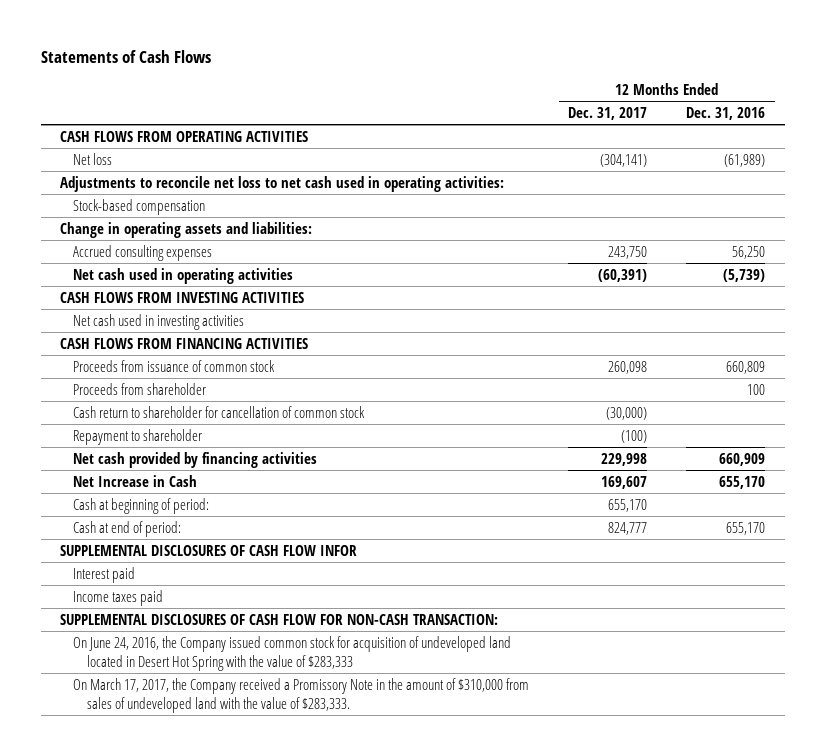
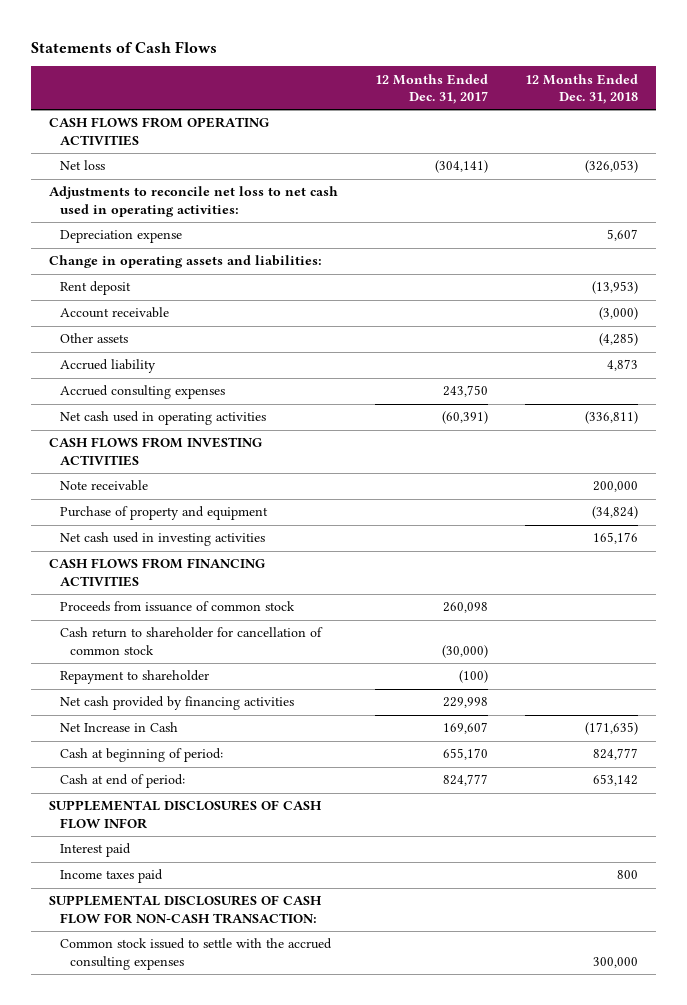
- | 12 Months Ended Dec. 31, 2017 | 12 Months Ended Dec. 31, 2016
+ | 12 Months Ended Dec. 31, 2017 | 12 Months Ended Dec. 31, 2018
- Stock-based compensation
+ Depreciation expense | | 5,607
+ Rent deposit | | (13,953)
+ Account receivable | | (3,000)
+ Other assets | | (4,285)
+ Accrued liability | | 4,873
+ Note receivable | | 200,000
+ Purchase of property and equipment | | (34,824)
- Proceeds from shareholder | | 100
- On June 24, 2016, the Company issued common stock for acquisition of undeveloped land located in Desert Hot Spring with the value of $283,333
- On March 17, 2017, the Company received a Promissory Note in the amount of $310,000 from sales of undeveloped land with the value of $283,333.
+ Common stock issued to settle with the accrued consulting expenses | | 300,000

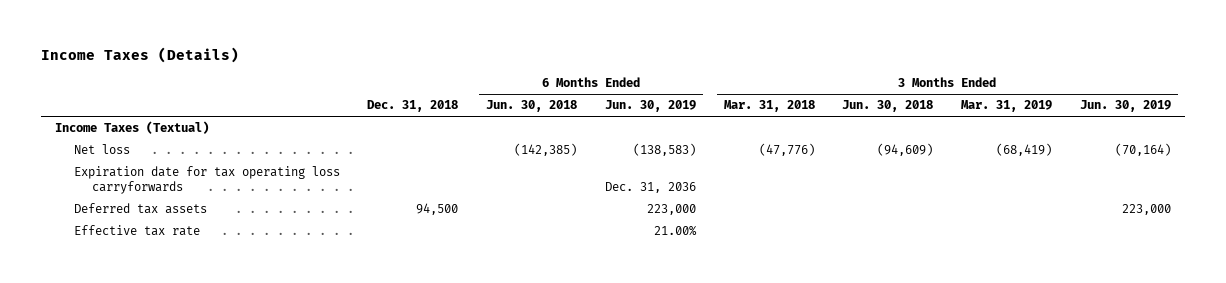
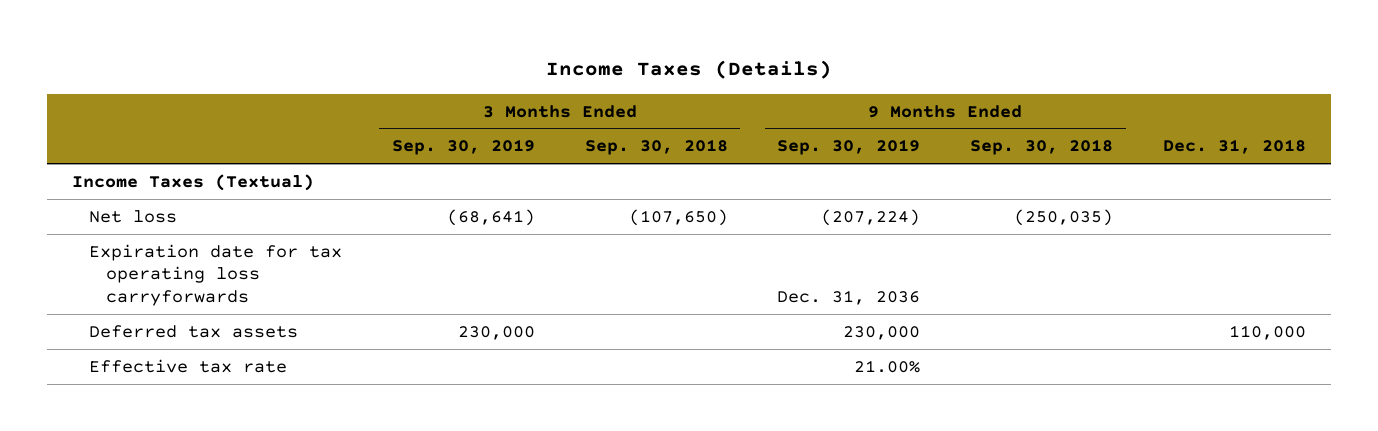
- | Dec. 31, 2018 | 6 Months Ended Jun. 30, 2018 | 6 Months Ended Jun. 30, 2019 | 3 Months Ended Mar. 31, 2018 | 3 Months Ended Jun. 30, 2018 | 3 Months Ended Mar. 31, 2019 | 3 Months Ended Jun. 30, 2019
+ | 3 Months Ended Sep. 30, 2019 | 3 Months Ended Sep. 30, 2018 | 9 Months Ended Sep. 30, 2019 | 9 Months Ended Sep. 30, 2018 | Dec. 31, 2018
- Deferred tax assets | 94,500 | | 223,000 | | | | 223,000
+ Deferred tax assets | 230,000 | | 230,000 | | 110,000

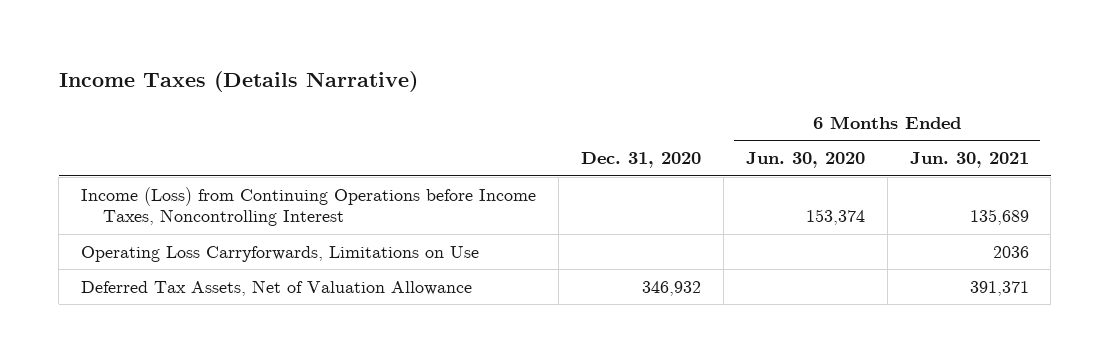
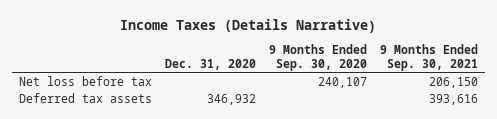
- | Dec. 31, 2020 | 6 Months Ended Jun. 30, 2020 | 6 Months Ended Jun. 30, 2021
+ | Dec. 31, 2020 | 9 Months Ended Sep. 30, 2020 | 9 Months Ended Sep. 30, 2021
- Income (Loss) from Continuing Operations before Income Taxes, Noncontrolling Interest | | 153,374 | 135,689
- Operating Loss Carryforwards, Limitations on Use | | | 2036
- Deferred Tax Assets, Net of Valuation Allowance | 346,932 | | 391,371
+ Net loss before tax | | 240,107 | 206,150
+ Deferred tax assets | 346,932 | | 393,616

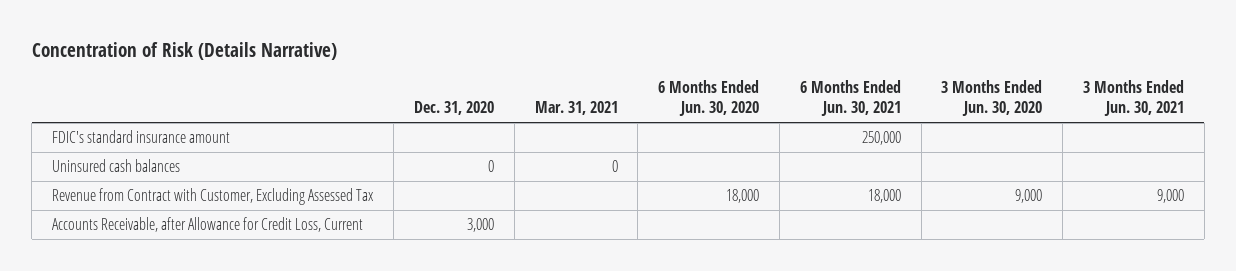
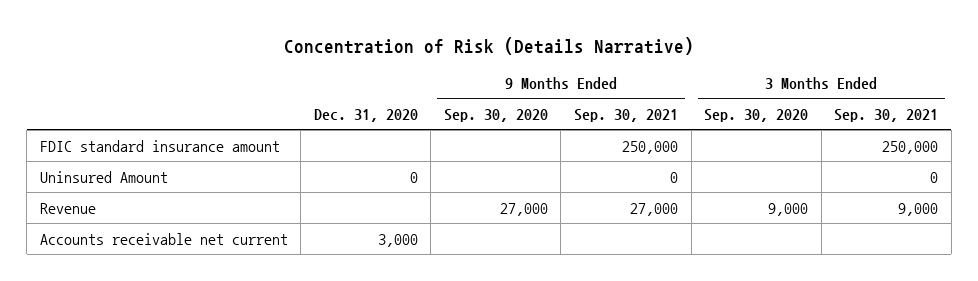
- | Dec. 31, 2020 | Mar. 31, 2021 | 6 Months Ended Jun. 30, 2020 | 6 Months Ended Jun. 30, 2021 | 3 Months Ended Jun. 30, 2020 | 3 Months Ended Jun. 30, 2021
+ | Dec. 31, 2020 | 9 Months Ended Sep. 30, 2020 | 9 Months Ended Sep. 30, 2021 | 3 Months Ended Sep. 30, 2020 | 3 Months Ended Sep. 30, 2021
- FDIC's standard insurance amount | | | | 250,000 | |
- Uninsured cash balances | 0 | 0 | | | |
- Revenue from Contract with Customer, Excluding Assessed Tax | | | 18,000 | 18,000 | 9,000 | 9,000
- Accounts Receivable, after Allowance for Credit Loss, Current | 3,000 | | | | |
+ FDIC standard insurance amount | | | 250,000 | | 250,000
+ Uninsured Amount | 0 | | 0 | | 0
+ Revenue | | 27,000 | 27,000 | 9,000 | 9,000
+ Accounts receivable net current | 3,000 | | | |

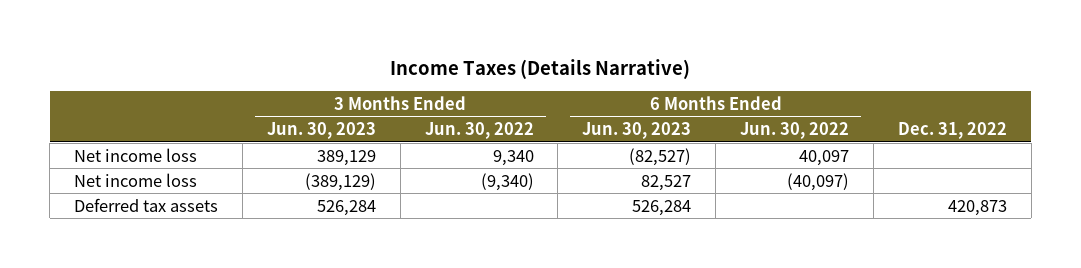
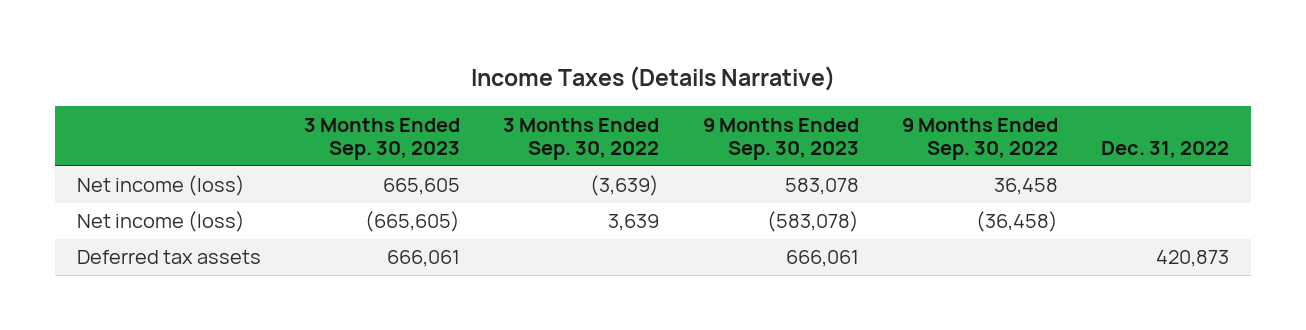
- | 3 Months Ended Jun. 30, 2023 | 3 Months Ended Jun. 30, 2022 | 6 Months Ended Jun. 30, 2023 | 6 Months Ended Jun. 30, 2022 | Dec. 31, 2022
+ | 3 Months Ended Sep. 30, 2023 | 3 Months Ended Sep. 30, 2022 | 9 Months Ended Sep. 30, 2023 | 9 Months Ended Sep. 30, 2022 | Dec. 31, 2022
- Net income loss | 389,129 | 9,340 | (82,527) | 40,097 |
- Net income loss | (389,129) | (9,340) | 82,527 | (40,097) |
+ Net income (loss) | 665,605 | (3,639) | 583,078 | 36,458 |
+ Net income (loss) | (665,605) | 3,639 | (583,078) | (36,458) |

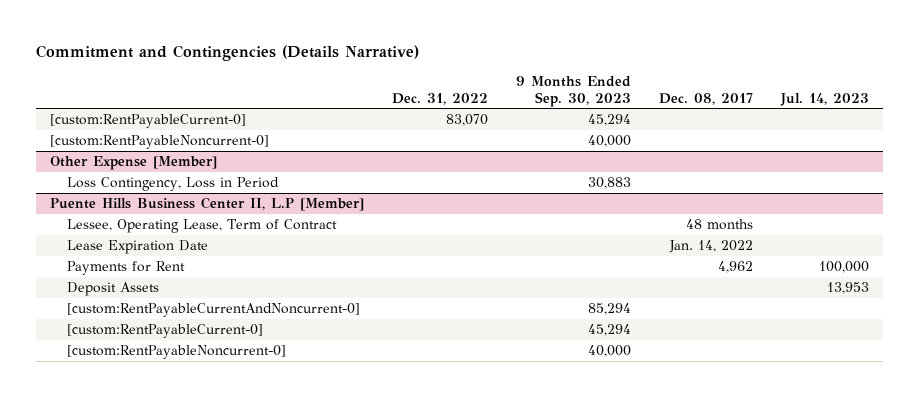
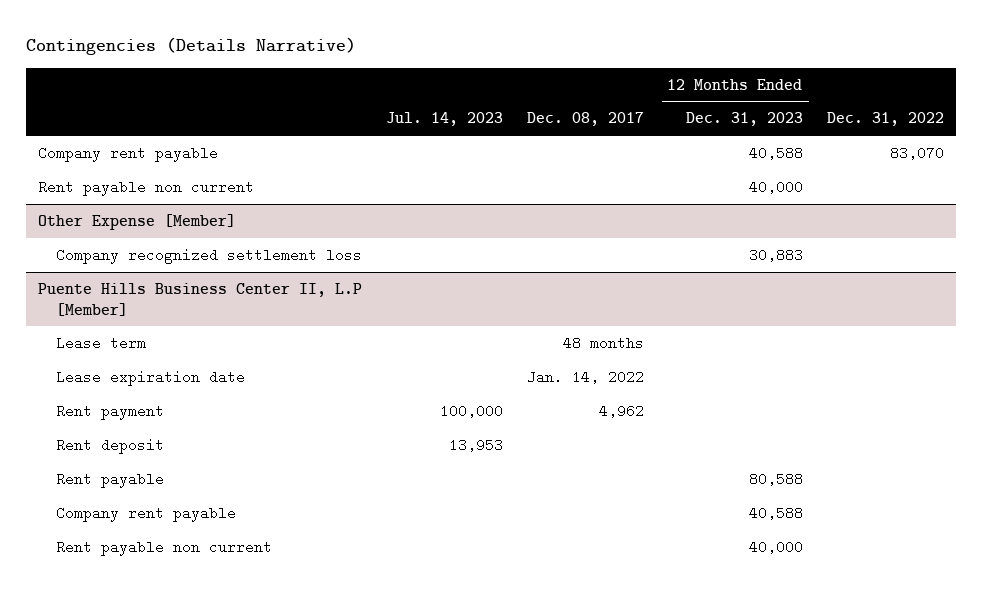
- Commitment and Contingencies (Details Narrative)
+ Contingencies (Details Narrative)
- | Dec. 31, 2022 | 9 Months Ended Sep. 30, 2023 | Dec. 08, 2017 | Jul. 14, 2023
+ | Jul. 14, 2023 | Dec. 08, 2017 | 12 Months Ended Dec. 31, 2023 | Dec. 31, 2022
- [custom:RentPayableCurrent-0] | 83,070 | 45,294 | |
- [custom:RentPayableNoncurrent-0] | | 40,000 | |
+ Company rent payable | | | 40,588 | 83,070
+ Rent payable non current | | | 40,000 |
@ Other Expense [Member]
- Loss Contingency, Loss in Period | | 30,883 | |
+ Company recognized settlement loss | | | 30,883 |
@ Puente Hills Business Center II, L.P [Member]
- Lessee, Operating Lease, Term of Contract | | | 48 months |
- Lease Expiration Date | | | Jan. 14, 2022 |
- Payments for Rent | | | 4,962 | 100,000
- Deposit Assets | | | | 13,953
- [custom:RentPayableCurrentAndNoncurrent-0] | | 85,294 | |
- [custom:RentPayableCurrent-0] | | 45,294 | |
- [custom:RentPayableNoncurrent-0] | | 40,000 | |
+ Lease term | | 48 months | |
+ Lease expiration date | | Jan. 14, 2022 | |
+ Rent payment | 100,000 | 4,962 | |
+ Rent deposit | 13,953 | | |
+ Rent payable | | | 80,588 |
+ Company rent payable | | | 40,588 |
+ Rent payable non current | | | 40,000 |

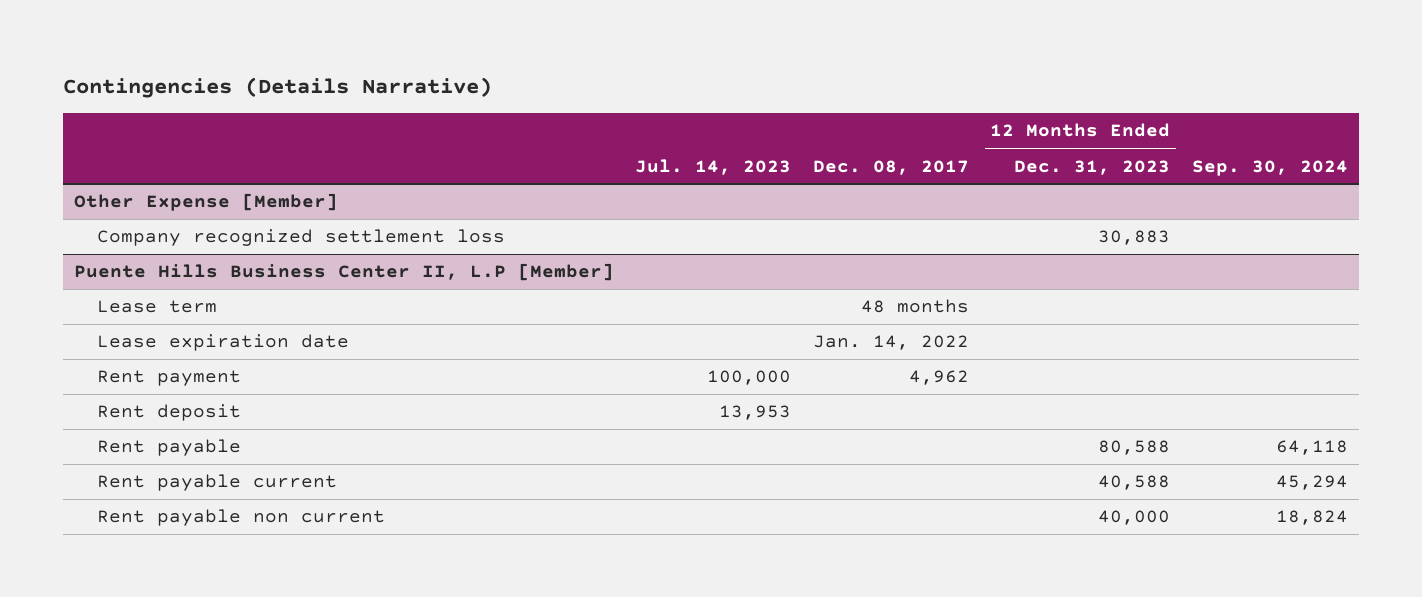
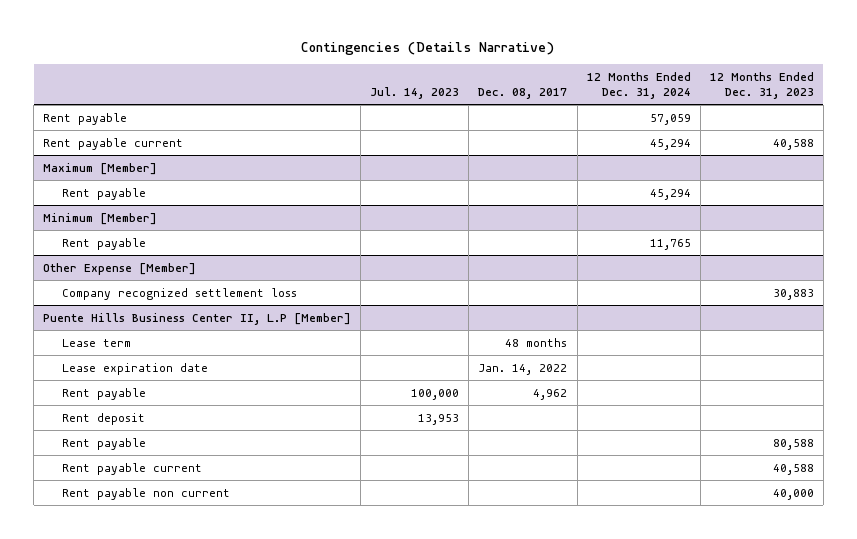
- | Jul. 14, 2023 | Dec. 08, 2017 | 12 Months Ended Dec. 31, 2023 | Sep. 30, 2024
+ | Jul. 14, 2023 | Dec. 08, 2017 | 12 Months Ended Dec. 31, 2024 | 12 Months Ended Dec. 31, 2023
+ Rent payable | | | 57,059 |
+ Rent payable current | | | 45,294 | 40,588
+ Maximum [Member]
+ Rent payable | | | 45,294 |
+ Minimum [Member]
+ Rent payable | | | 11,765 |
@ Puente Hills Business Center II, L.P [Member]
- Rent payment | 100,000 | 4,962 | |
+ Rent payable | 100,000 | 4,962 | |

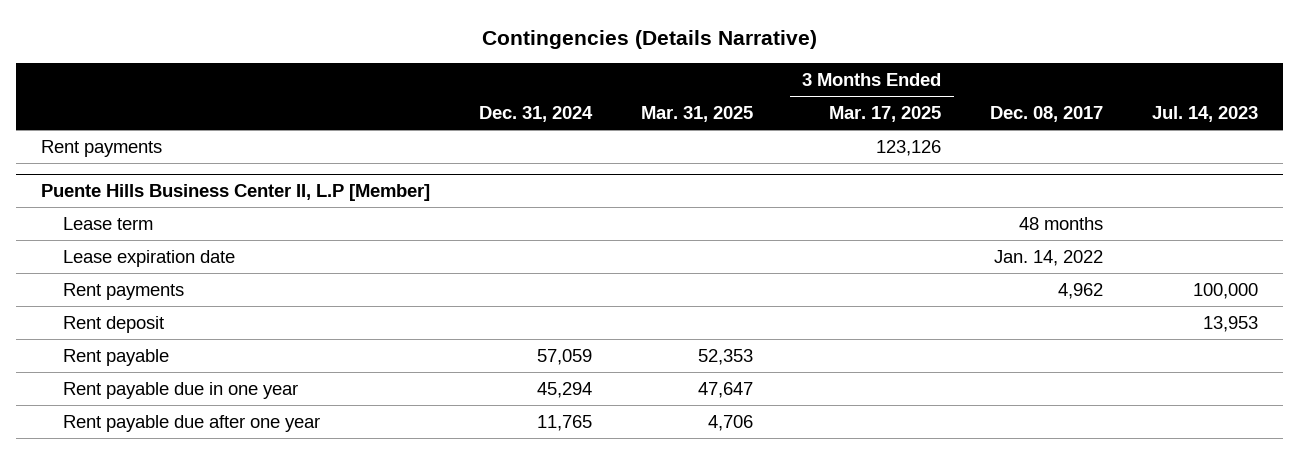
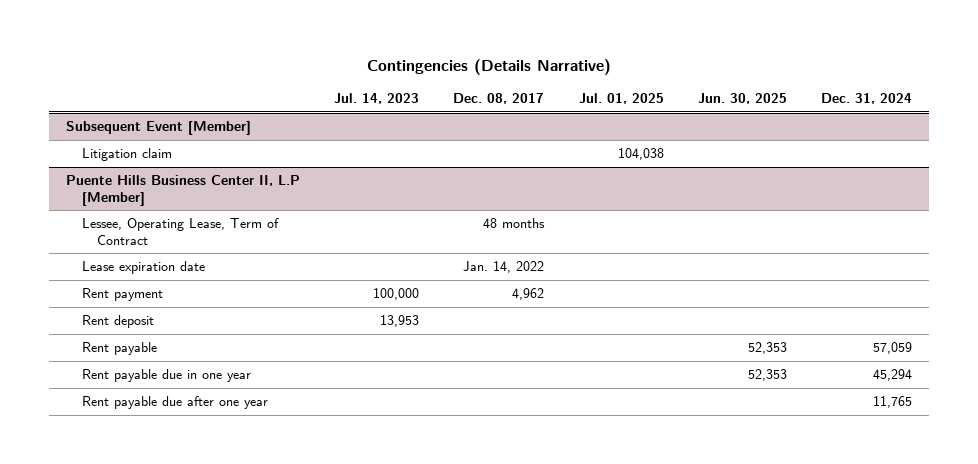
- | Dec. 31, 2024 | Mar. 31, 2025 | 3 Months Ended Mar. 17, 2025 | Dec. 08, 2017 | Jul. 14, 2023
+ | Jul. 14, 2023 | Dec. 08, 2017 | Jul. 01, 2025 | Jun. 30, 2025 | Dec. 31, 2024
- Rent payments | | | 123,126 | |
+ Subsequent Event [Member]
+ Litigation claim | | | 104,038 | |
@ Puente Hills Business Center II, L.P [Member]
- Lease term | | | | 48 months |
+ Lessee, Operating Lease, Term of Contract | | 48 months | | |
- Rent payments | | | | 4,962 | 100,000
+ Rent payment | 100,000 | 4,962 | | |

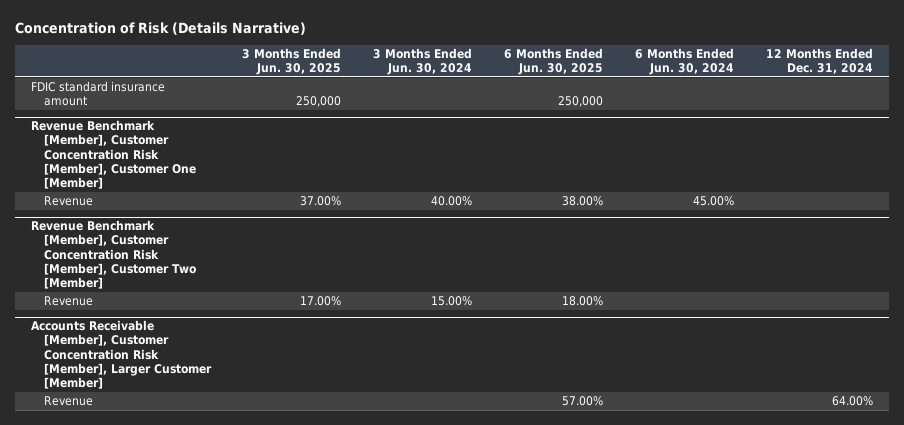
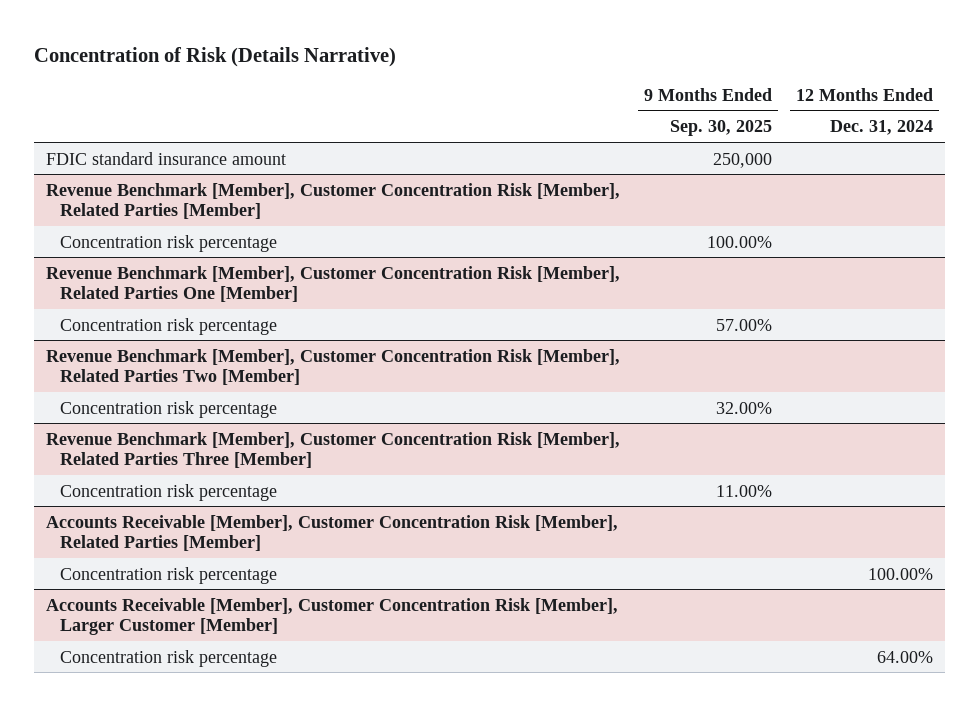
- | 3 Months Ended Jun. 30, 2025 | 3 Months Ended Jun. 30, 2024 | 6 Months Ended Jun. 30, 2025 | 6 Months Ended Jun. 30, 2024 | 12 Months Ended Dec. 31, 2024
+ | 9 Months Ended Sep. 30, 2025 | 12 Months Ended Dec. 31, 2024
- Revenue Benchmark [Member], Customer Concentration Risk [Member], Customer One [Member]
- Revenue | 37.00% | 40.00% | 38.00% | 45.00% |
- Revenue Benchmark [Member], Customer Concentration Risk [Member], Customer Two [Member]
- Revenue | 17.00% | 15.00% | 18.00% | |
+ Revenue Benchmark [Member], Customer Concentration Risk [Member], Related Parties [Member]
+ Concentration risk percentage | 100.00% |
+ Revenue Benchmark [Member], Customer Concentration Risk [Member], Related Parties One [Member]
+ Concentration risk percentage | 57.00% |
+ Revenue Benchmark [Member], Customer Concentration Risk [Member], Related Parties Two [Member]
+ Concentration risk percentage | 32.00% |
+ Revenue Benchmark [Member], Customer Concentration Risk [Member], Related Parties Three [Member]
+ Concentration risk percentage | 11.00% |
+ Accounts Receivable [Member], Customer Concentration Risk [Member], Related Parties [Member]
+ Concentration risk percentage | | 100.00%
@ Accounts Receivable [Member], Customer Concentration Risk [Member], Larger Customer [Member]
- Revenue | | | 57.00% | | 64.00%
+ Concentration risk percentage | | 64.00%

